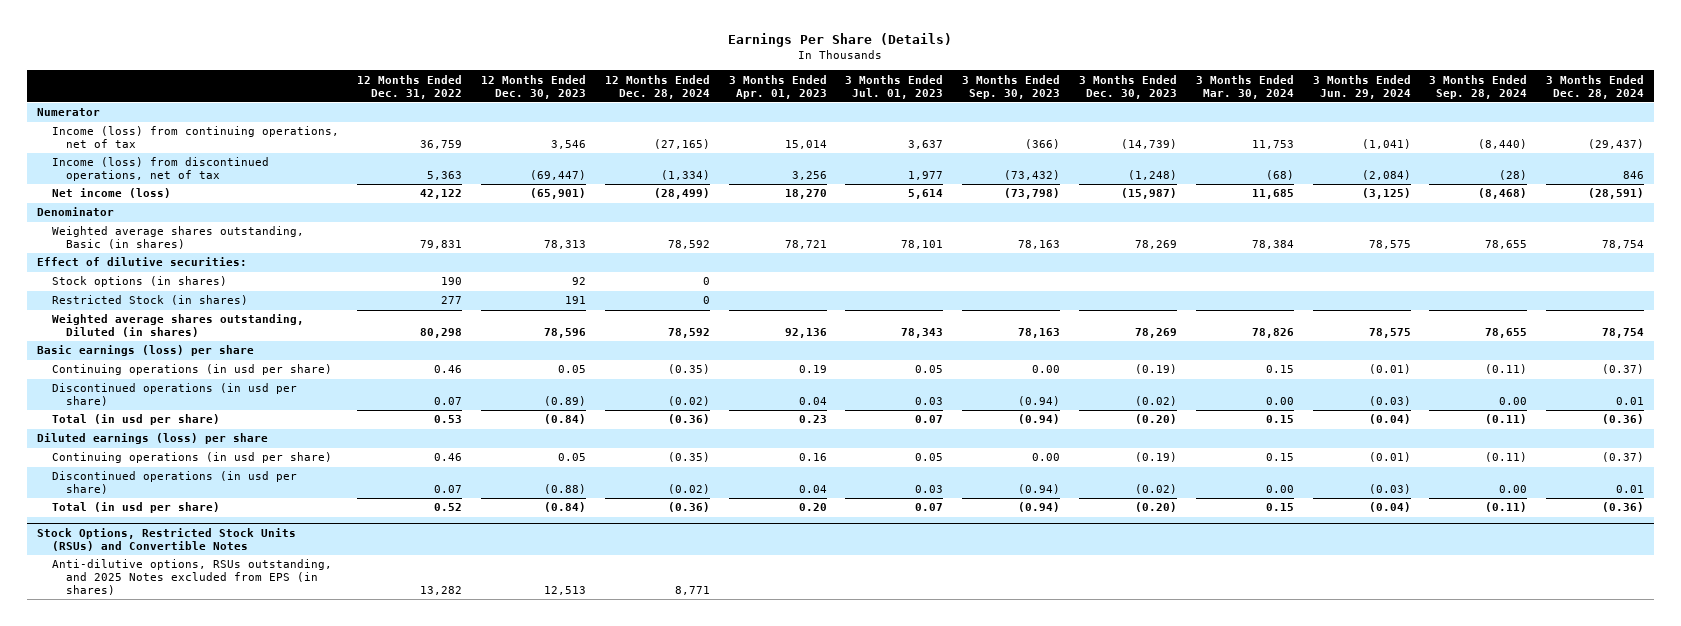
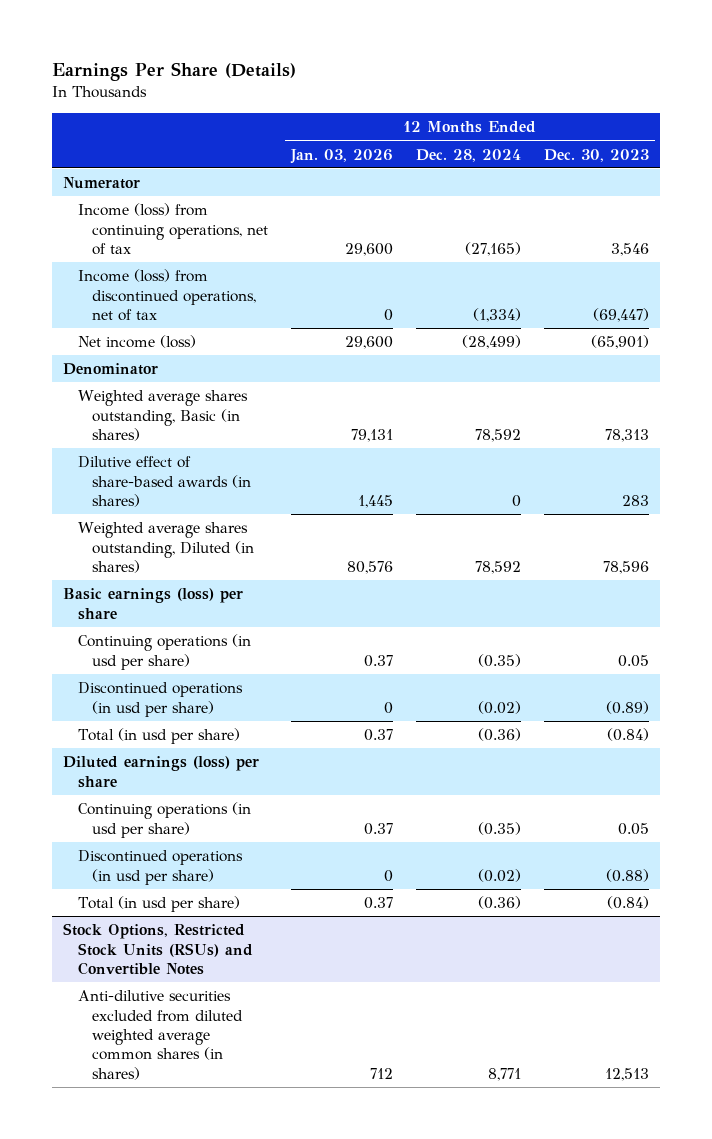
- | 12 Months Ended Dec. 31, 2022 | 12 Months Ended Dec. 30, 2023 | 12 Months Ended Dec. 28, 2024 | 3 Months Ended Apr. 01, 2023 | 3 Months Ended Jul. 01, 2023 | 3 Months Ended Sep. 30, 2023 | 3 Months Ended Dec. 30, 2023 | 3 Months Ended Mar. 30, 2024 | 3 Months Ended Jun. 29, 2024 | 3 Months Ended Sep. 28, 2024 | 3 Months Ended Dec. 28, 2024
+ | 12 Months Ended Jan. 03, 2026 | 12 Months Ended Dec. 28, 2024 | 12 Months Ended Dec. 30, 2023
- Effect of dilutive securities:
- Stock options (in shares) | 190 | 92 | 0 | | | | | | | |
- Restricted Stock (in shares) | 277 | 191 | 0 | | | | | | | |
+ Dilutive effect of share-based awards (in shares) | 1,445 | 0 | 283
@ Stock Options, Restricted Stock Units (RSUs) and Convertible Notes
- Anti-dilutive options, RSUs outstanding, and 2025 Notes excluded from EPS (in shares) | 13,282 | 12,513 | 8,771 | | | | | | | |
+ Anti-dilutive securities excluded from diluted weighted average common shares (in shares) | 712 | 8,771 | 12,513

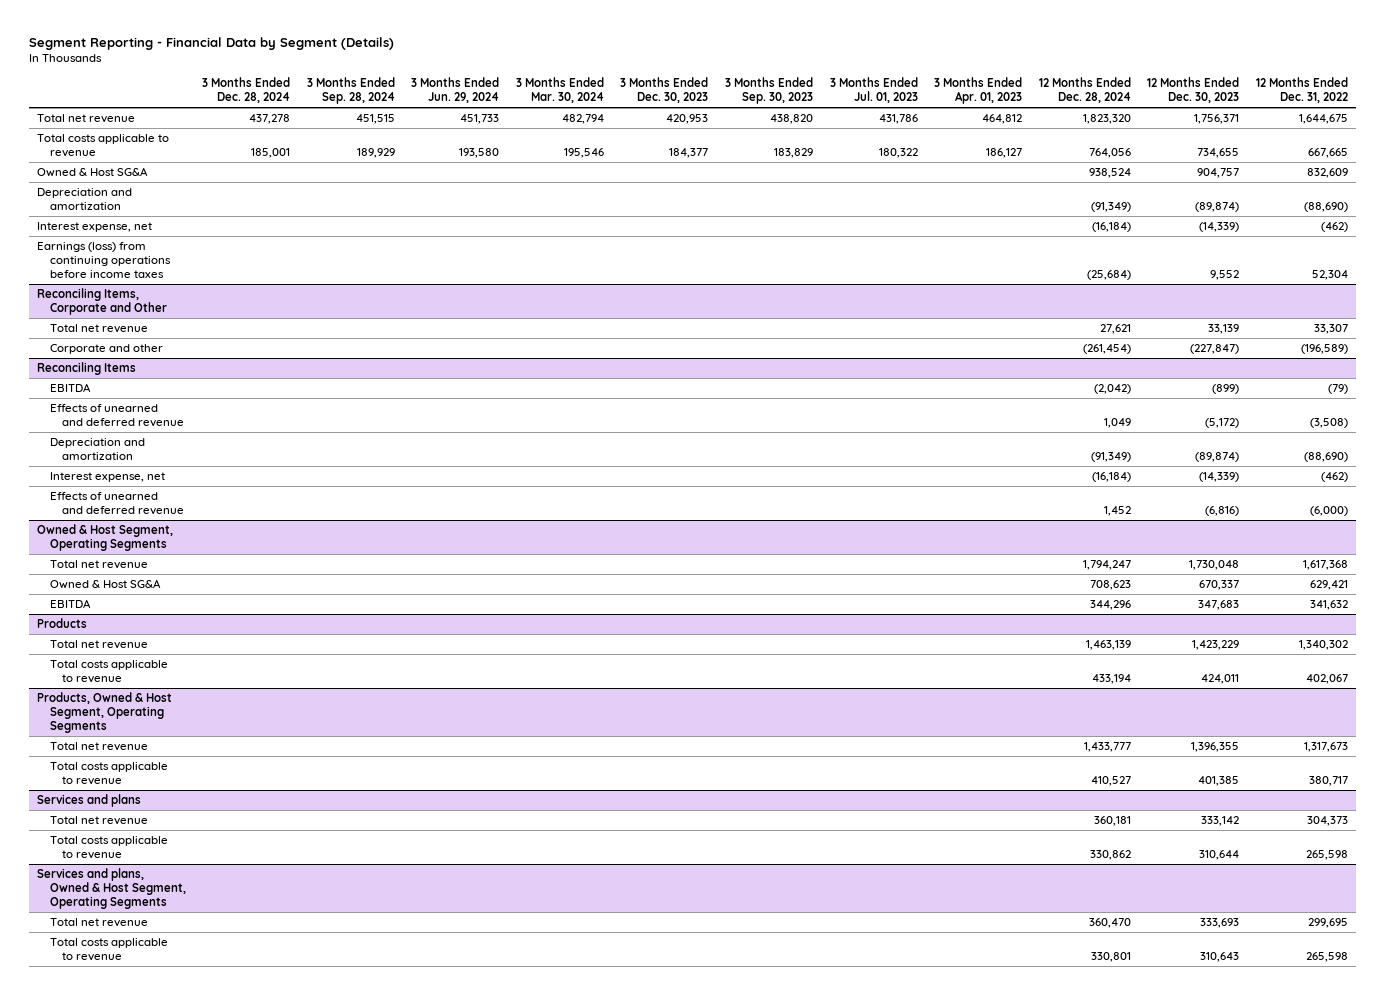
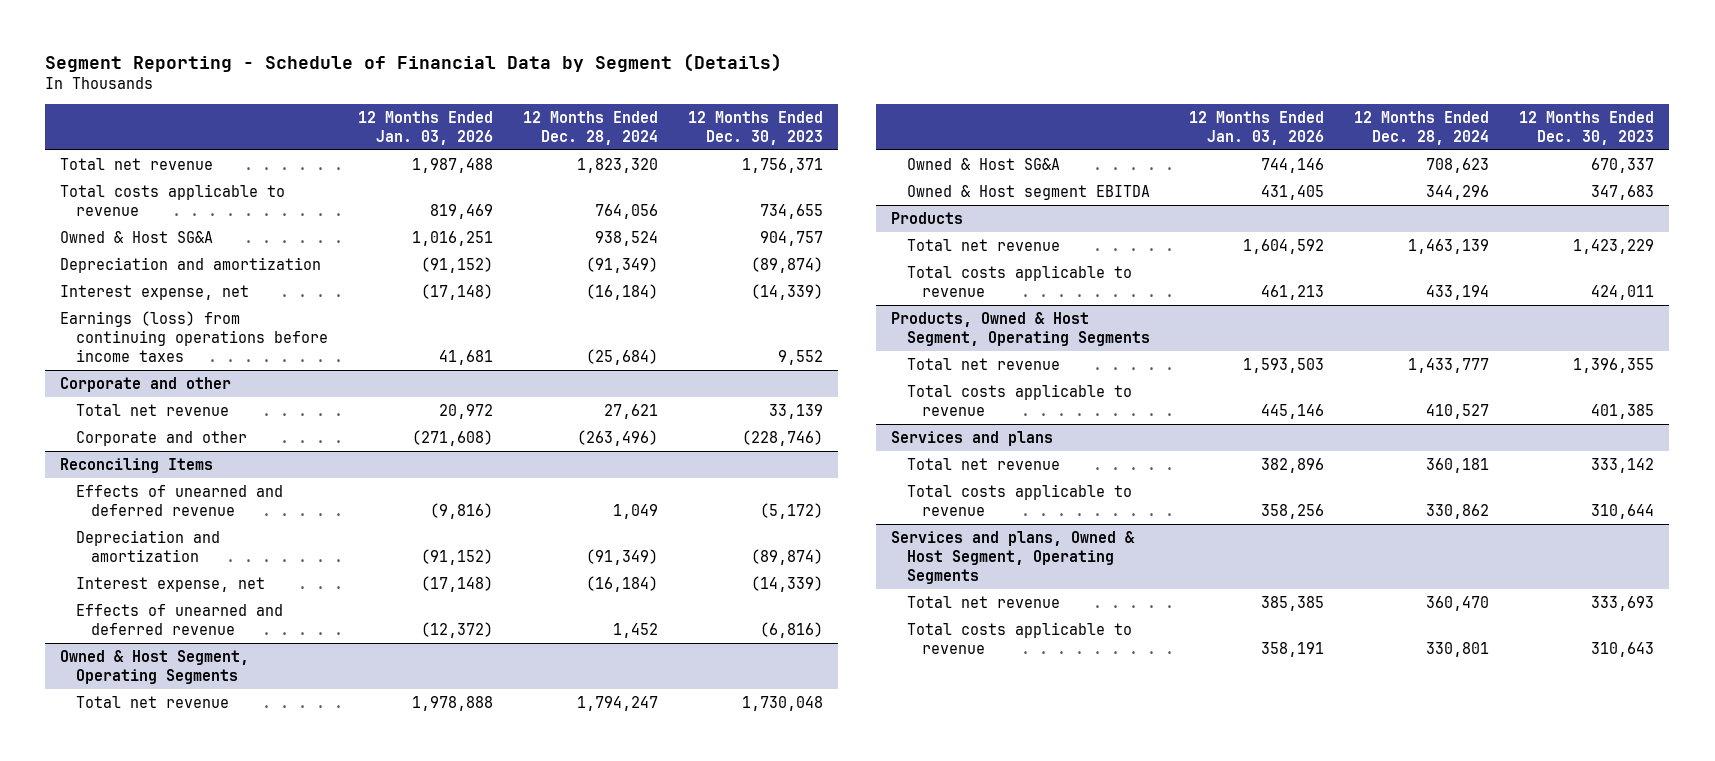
- Segment Reporting - Financial Data by Segment (Details)
+ Segment Reporting - Schedule of Financial Data by Segment (Details)
- | 3 Months Ended Dec. 28, 2024 | 3 Months Ended Sep. 28, 2024 | 3 Months Ended Jun. 29, 2024 | 3 Months Ended Mar. 30, 2024 | 3 Months Ended Dec. 30, 2023 | 3 Months Ended Sep. 30, 2023 | 3 Months Ended Jul. 01, 2023 | 3 Months Ended Apr. 01, 2023 | 12 Months Ended Dec. 28, 2024 | 12 Months Ended Dec. 30, 2023 | 12 Months Ended Dec. 31, 2022
+ | 12 Months Ended Jan. 03, 2026 | 12 Months Ended Dec. 28, 2024 | 12 Months Ended Dec. 30, 2023
- Reconciling Items, Corporate and Other
+ Corporate and other
- Corporate and other | | | | | | | | | (261,454) | (227,847) | (196,589)
+ Corporate and other | (271,608) | (263,496) | (228,746)
@ Reconciling Items
- EBITDA | | | | | | | | | (2,042) | (899) | (79)
@ Owned & Host Segment, Operating Segments
- EBITDA | | | | | | | | | 344,296 | 347,683 | 341,632
+ Owned & Host segment EBITDA | 431,405 | 344,296 | 347,683

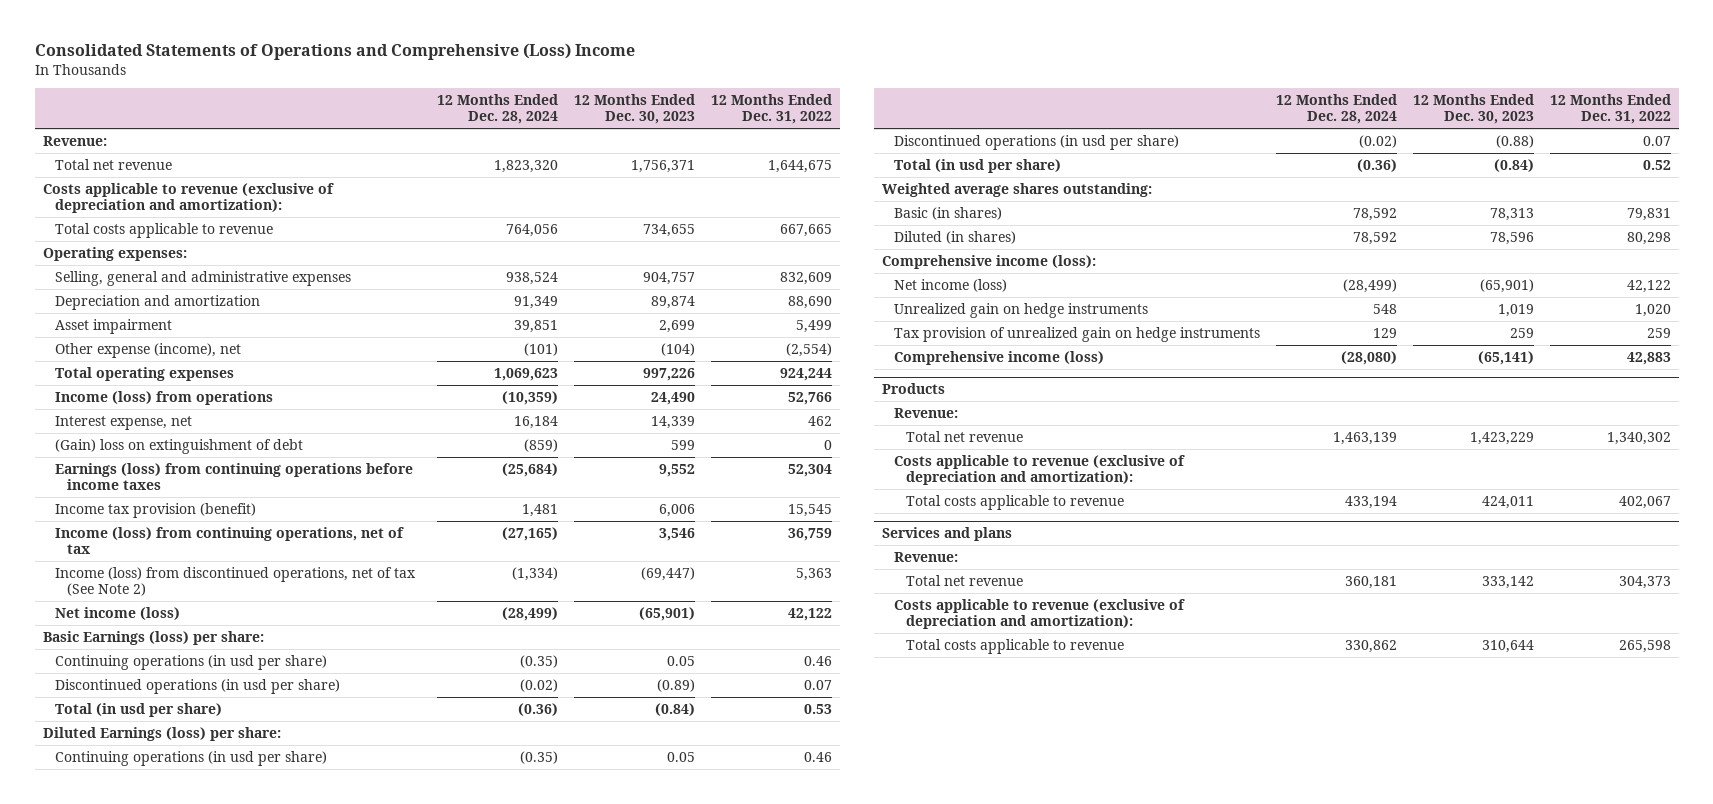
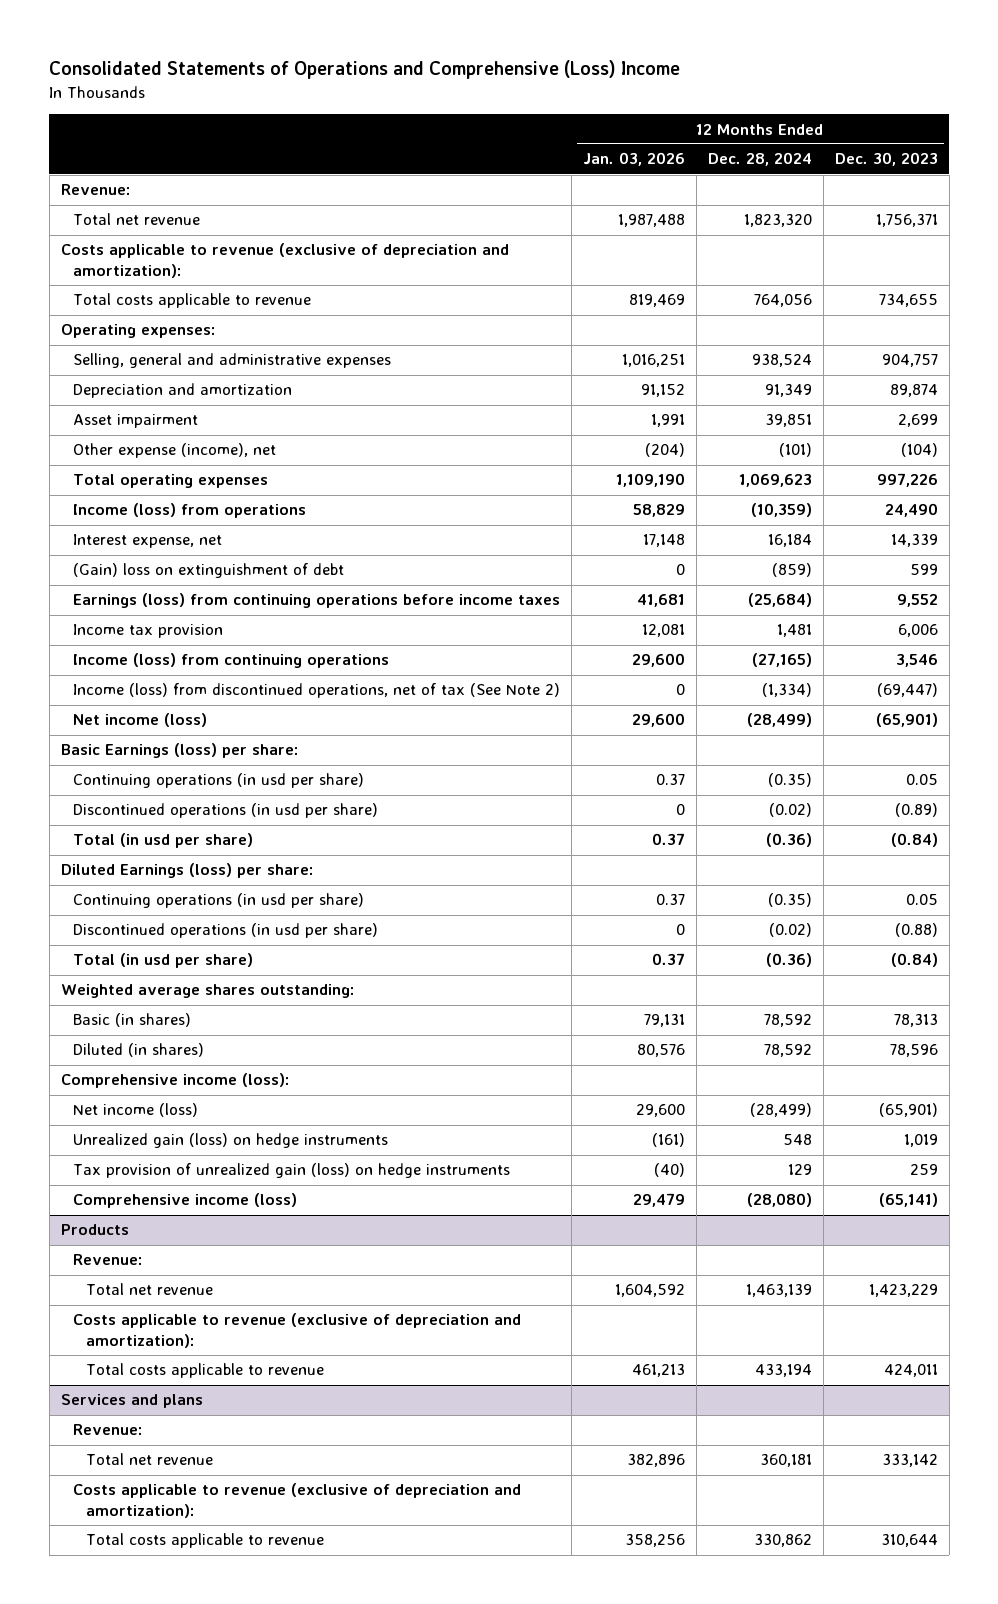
- | 12 Months Ended Dec. 28, 2024 | 12 Months Ended Dec. 30, 2023 | 12 Months Ended Dec. 31, 2022
+ | 12 Months Ended Jan. 03, 2026 | 12 Months Ended Dec. 28, 2024 | 12 Months Ended Dec. 30, 2023
- Income tax provision (benefit) | 1,481 | 6,006 | 15,545
- Income (loss) from continuing operations, net of tax | (27,165) | 3,546 | 36,759
+ Income tax provision | 12,081 | 1,481 | 6,006
+ Income (loss) from continuing operations | 29,600 | (27,165) | 3,546
- Unrealized gain on hedge instruments | 548 | 1,019 | 1,020
- Tax provision of unrealized gain on hedge instruments | 129 | 259 | 259
+ Unrealized gain (loss) on hedge instruments | (161) | 548 | 1,019
+ Tax provision of unrealized gain (loss) on hedge instruments | (40) | 129 | 259

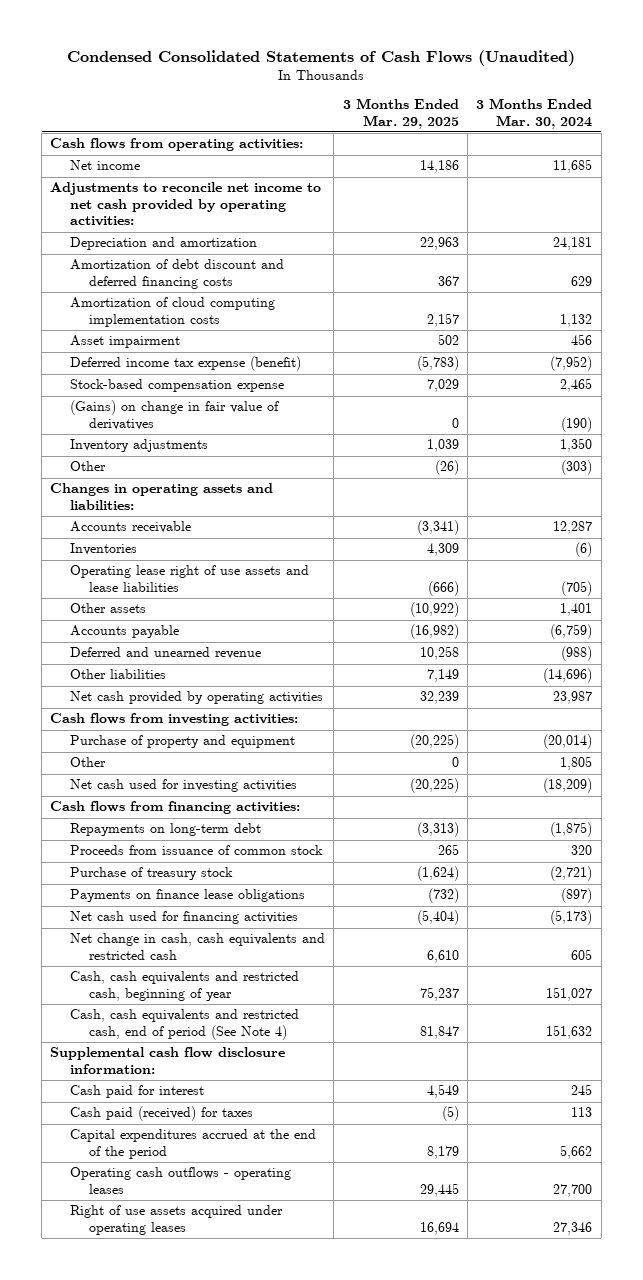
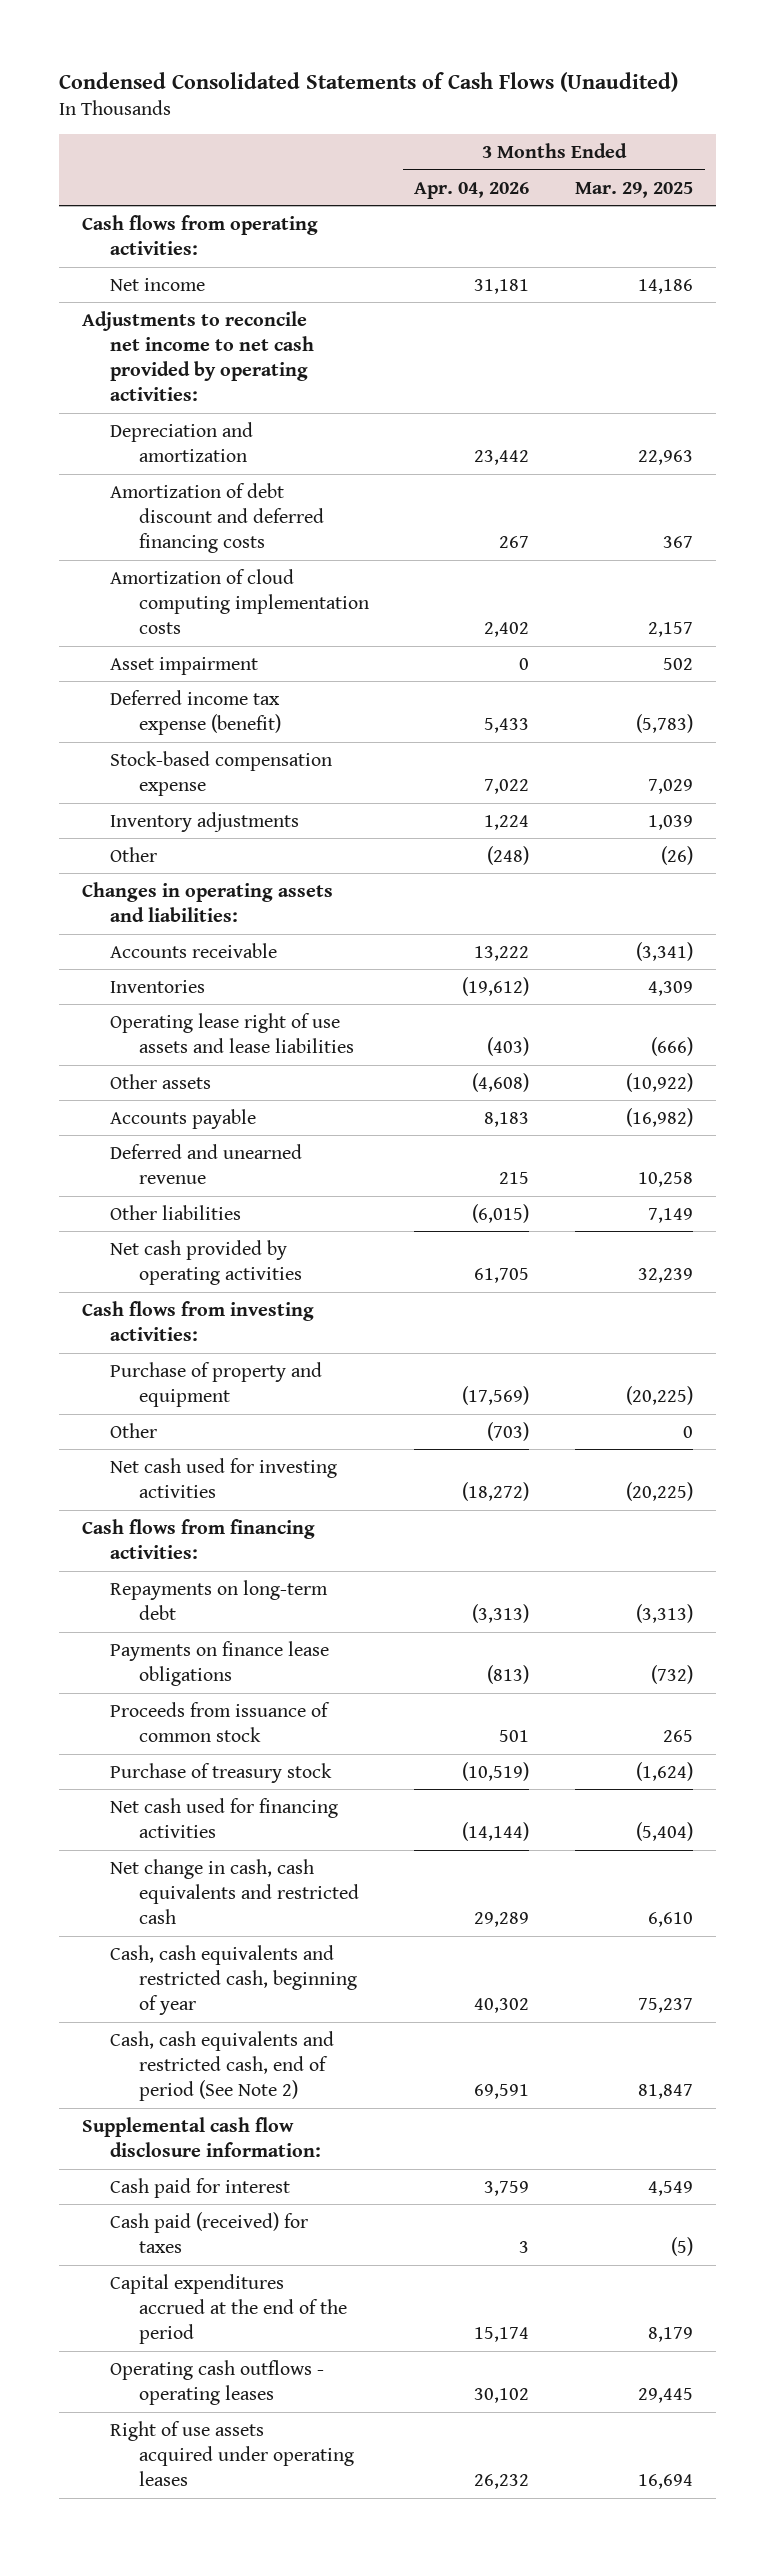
- | 3 Months Ended Mar. 29, 2025 | 3 Months Ended Mar. 30, 2024
+ | 3 Months Ended Apr. 04, 2026 | 3 Months Ended Mar. 29, 2025
- (Gains) on change in fair value of derivatives | 0 | (190)
moved up: Payments on finance lease obligations | (813) | (732)
- Cash, cash equivalents and restricted cash, end of period (See Note 4) | 81,847 | 151,632
+ Cash, cash equivalents and restricted cash, end of period (See Note 2) | 69,591 | 81,847

